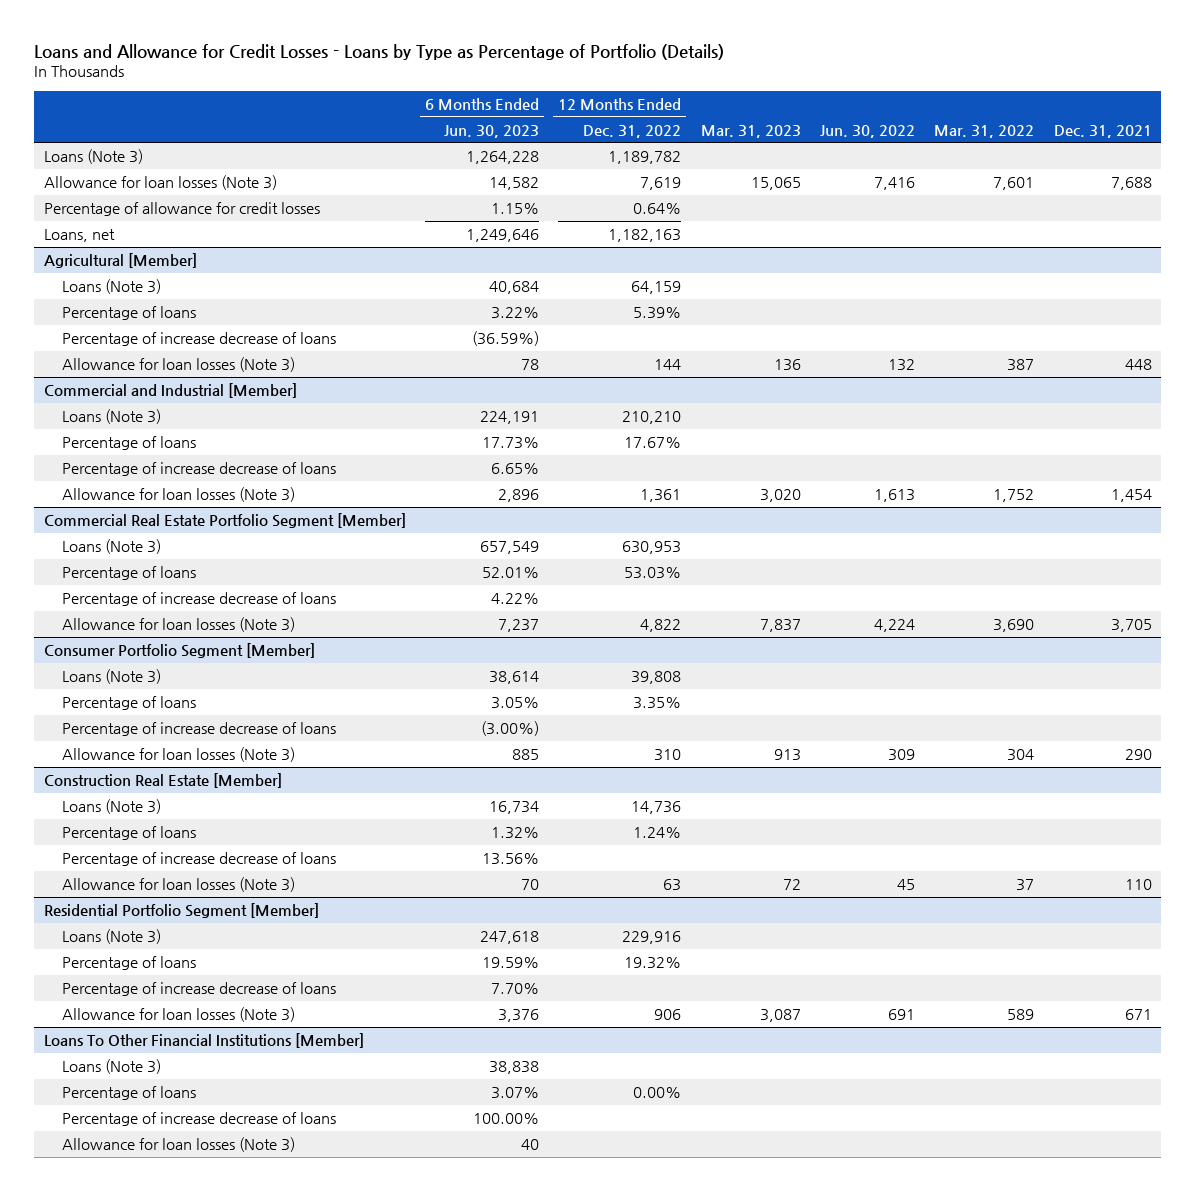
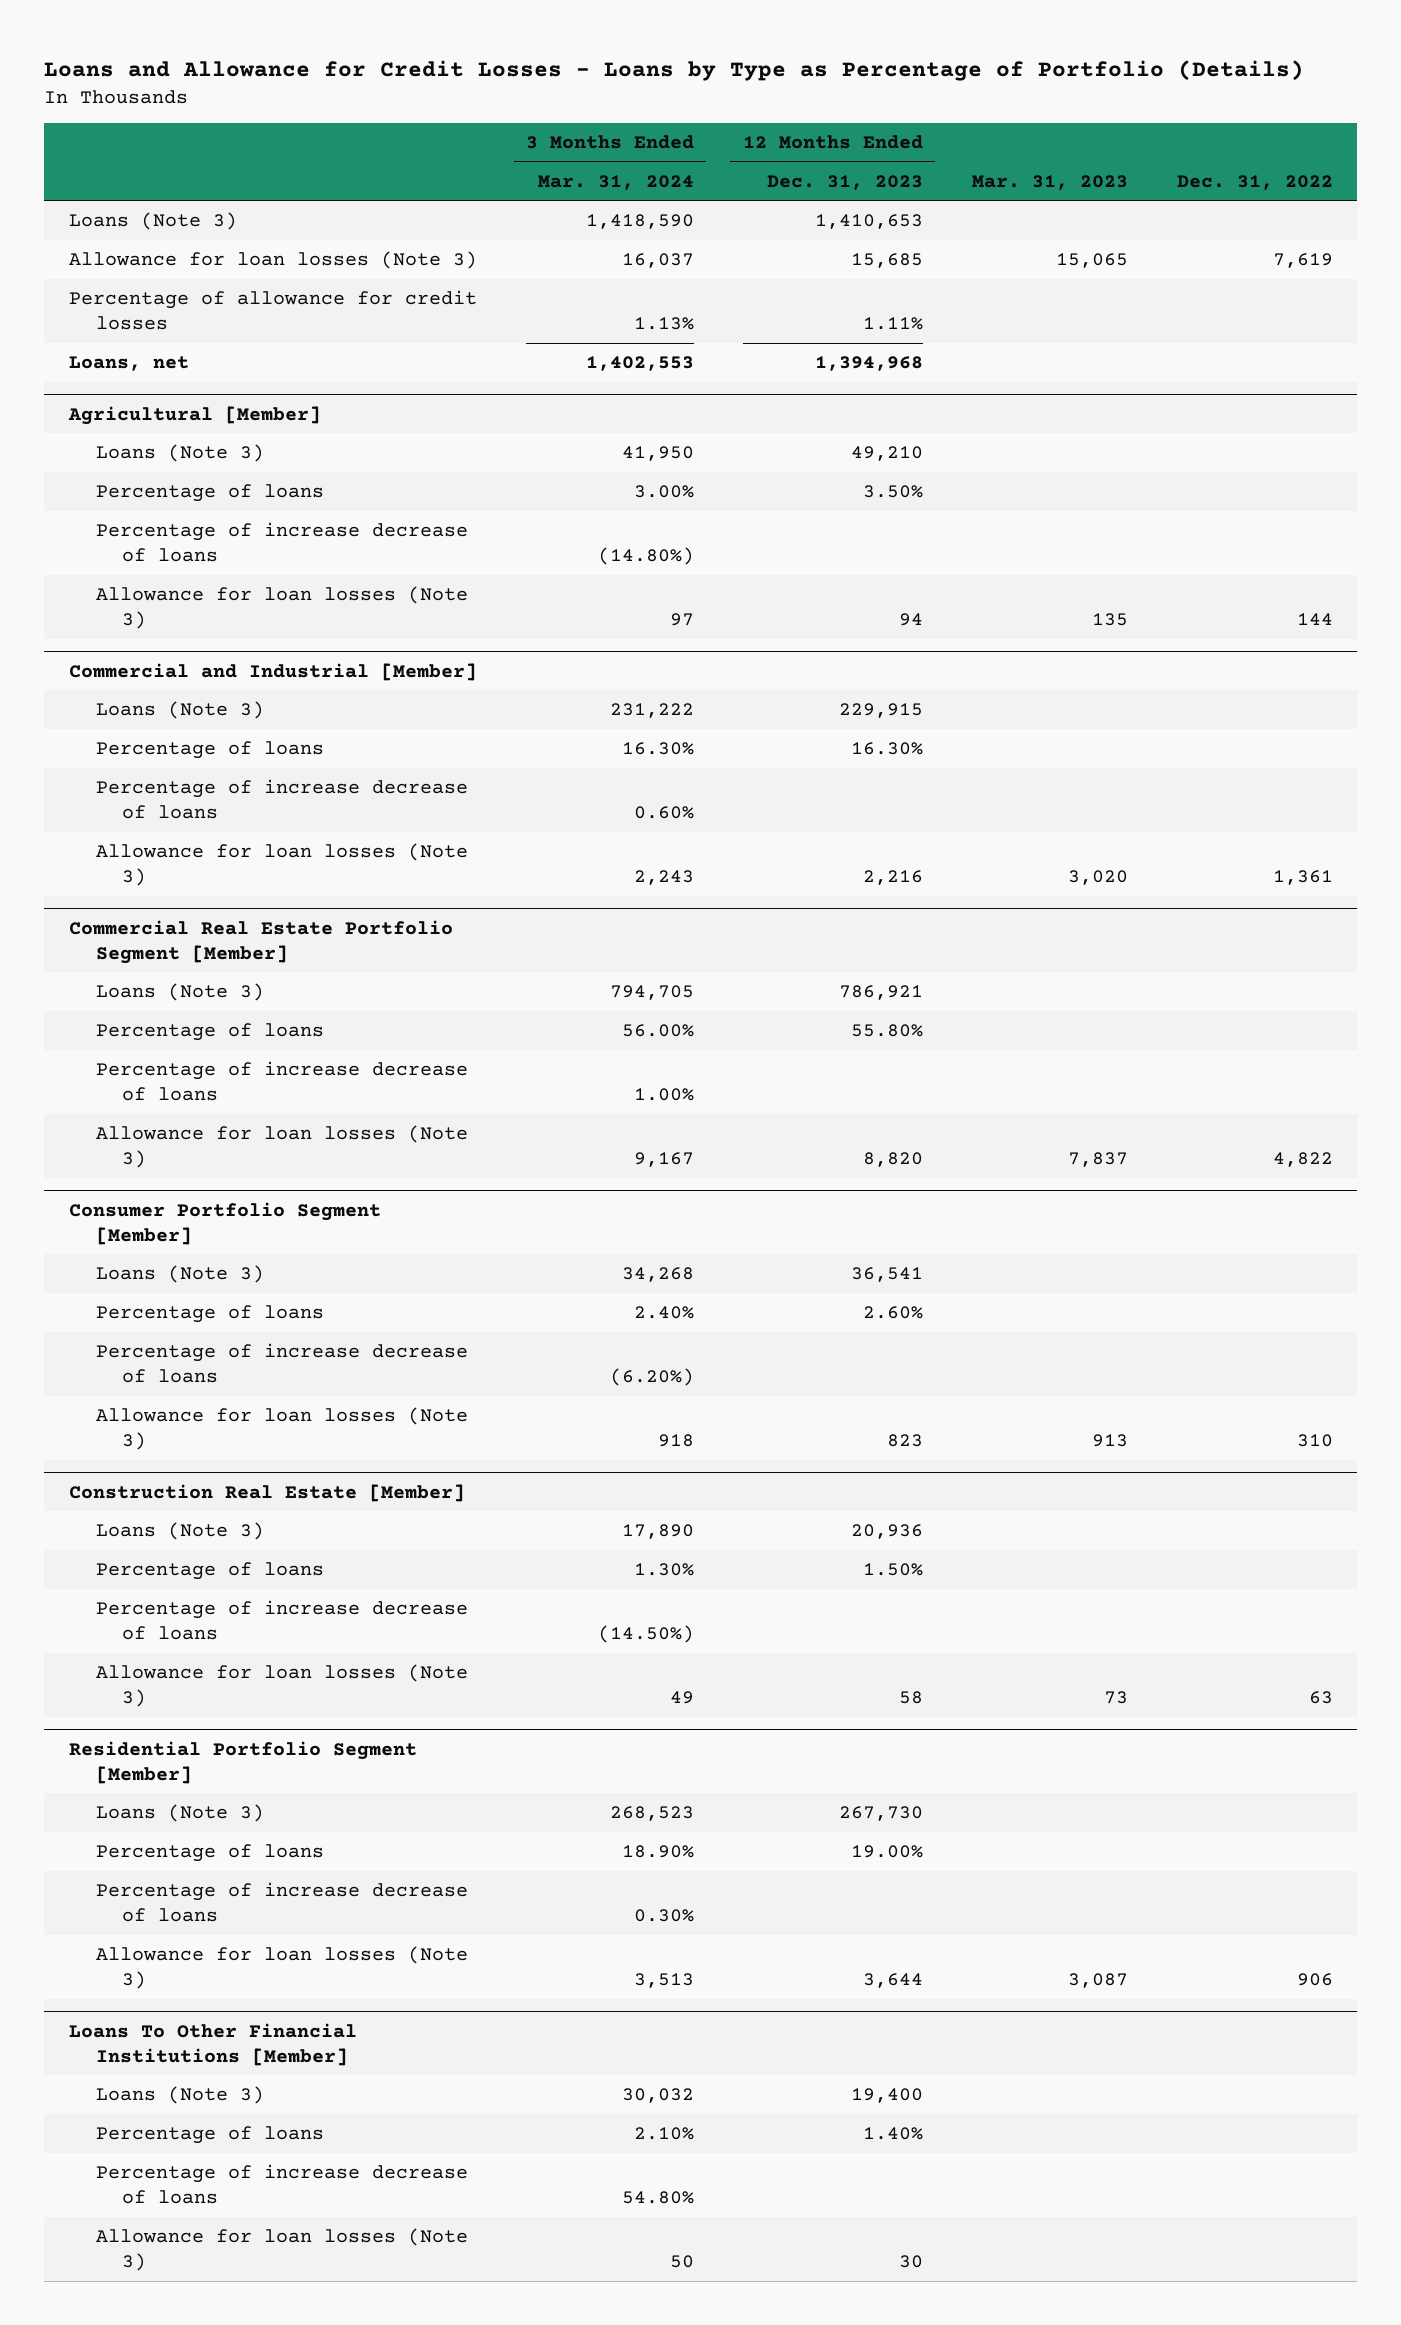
- | 6 Months Ended Jun. 30, 2023 | 12 Months Ended Dec. 31, 2022 | Mar. 31, 2023 | Jun. 30, 2022 | Mar. 31, 2022 | Dec. 31, 2021
+ | 3 Months Ended Mar. 31, 2024 | 12 Months Ended Dec. 31, 2023 | Mar. 31, 2023 | Dec. 31, 2022
@ Agricultural [Member]
- Allowance for loan losses (Note 3) | 78 | 144 | 136 | 132 | 387 | 448
+ Allowance for loan losses (Note 3) | 97 | 94 | 135 | 144
@ Construction Real Estate [Member]
- Allowance for loan losses (Note 3) | 70 | 63 | 72 | 45 | 37 | 110
+ Allowance for loan losses (Note 3) | 49 | 58 | 73 | 63

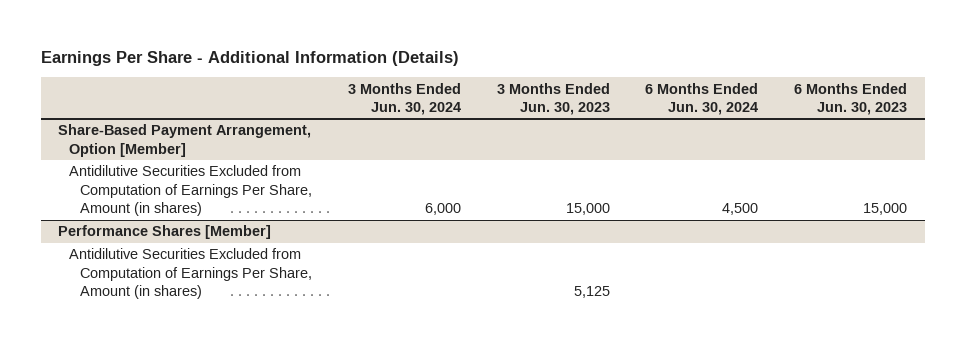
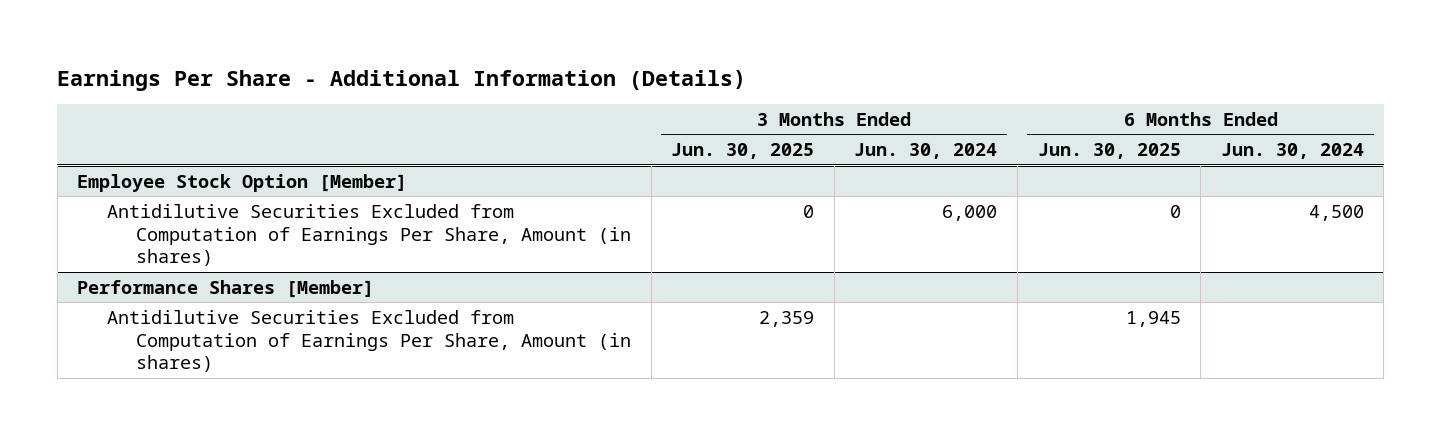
- | 3 Months Ended Jun. 30, 2024 | 3 Months Ended Jun. 30, 2023 | 6 Months Ended Jun. 30, 2024 | 6 Months Ended Jun. 30, 2023
+ | 3 Months Ended Jun. 30, 2025 | 3 Months Ended Jun. 30, 2024 | 6 Months Ended Jun. 30, 2025 | 6 Months Ended Jun. 30, 2024
- Share-Based Payment Arrangement, Option [Member]
+ Employee Stock Option [Member]

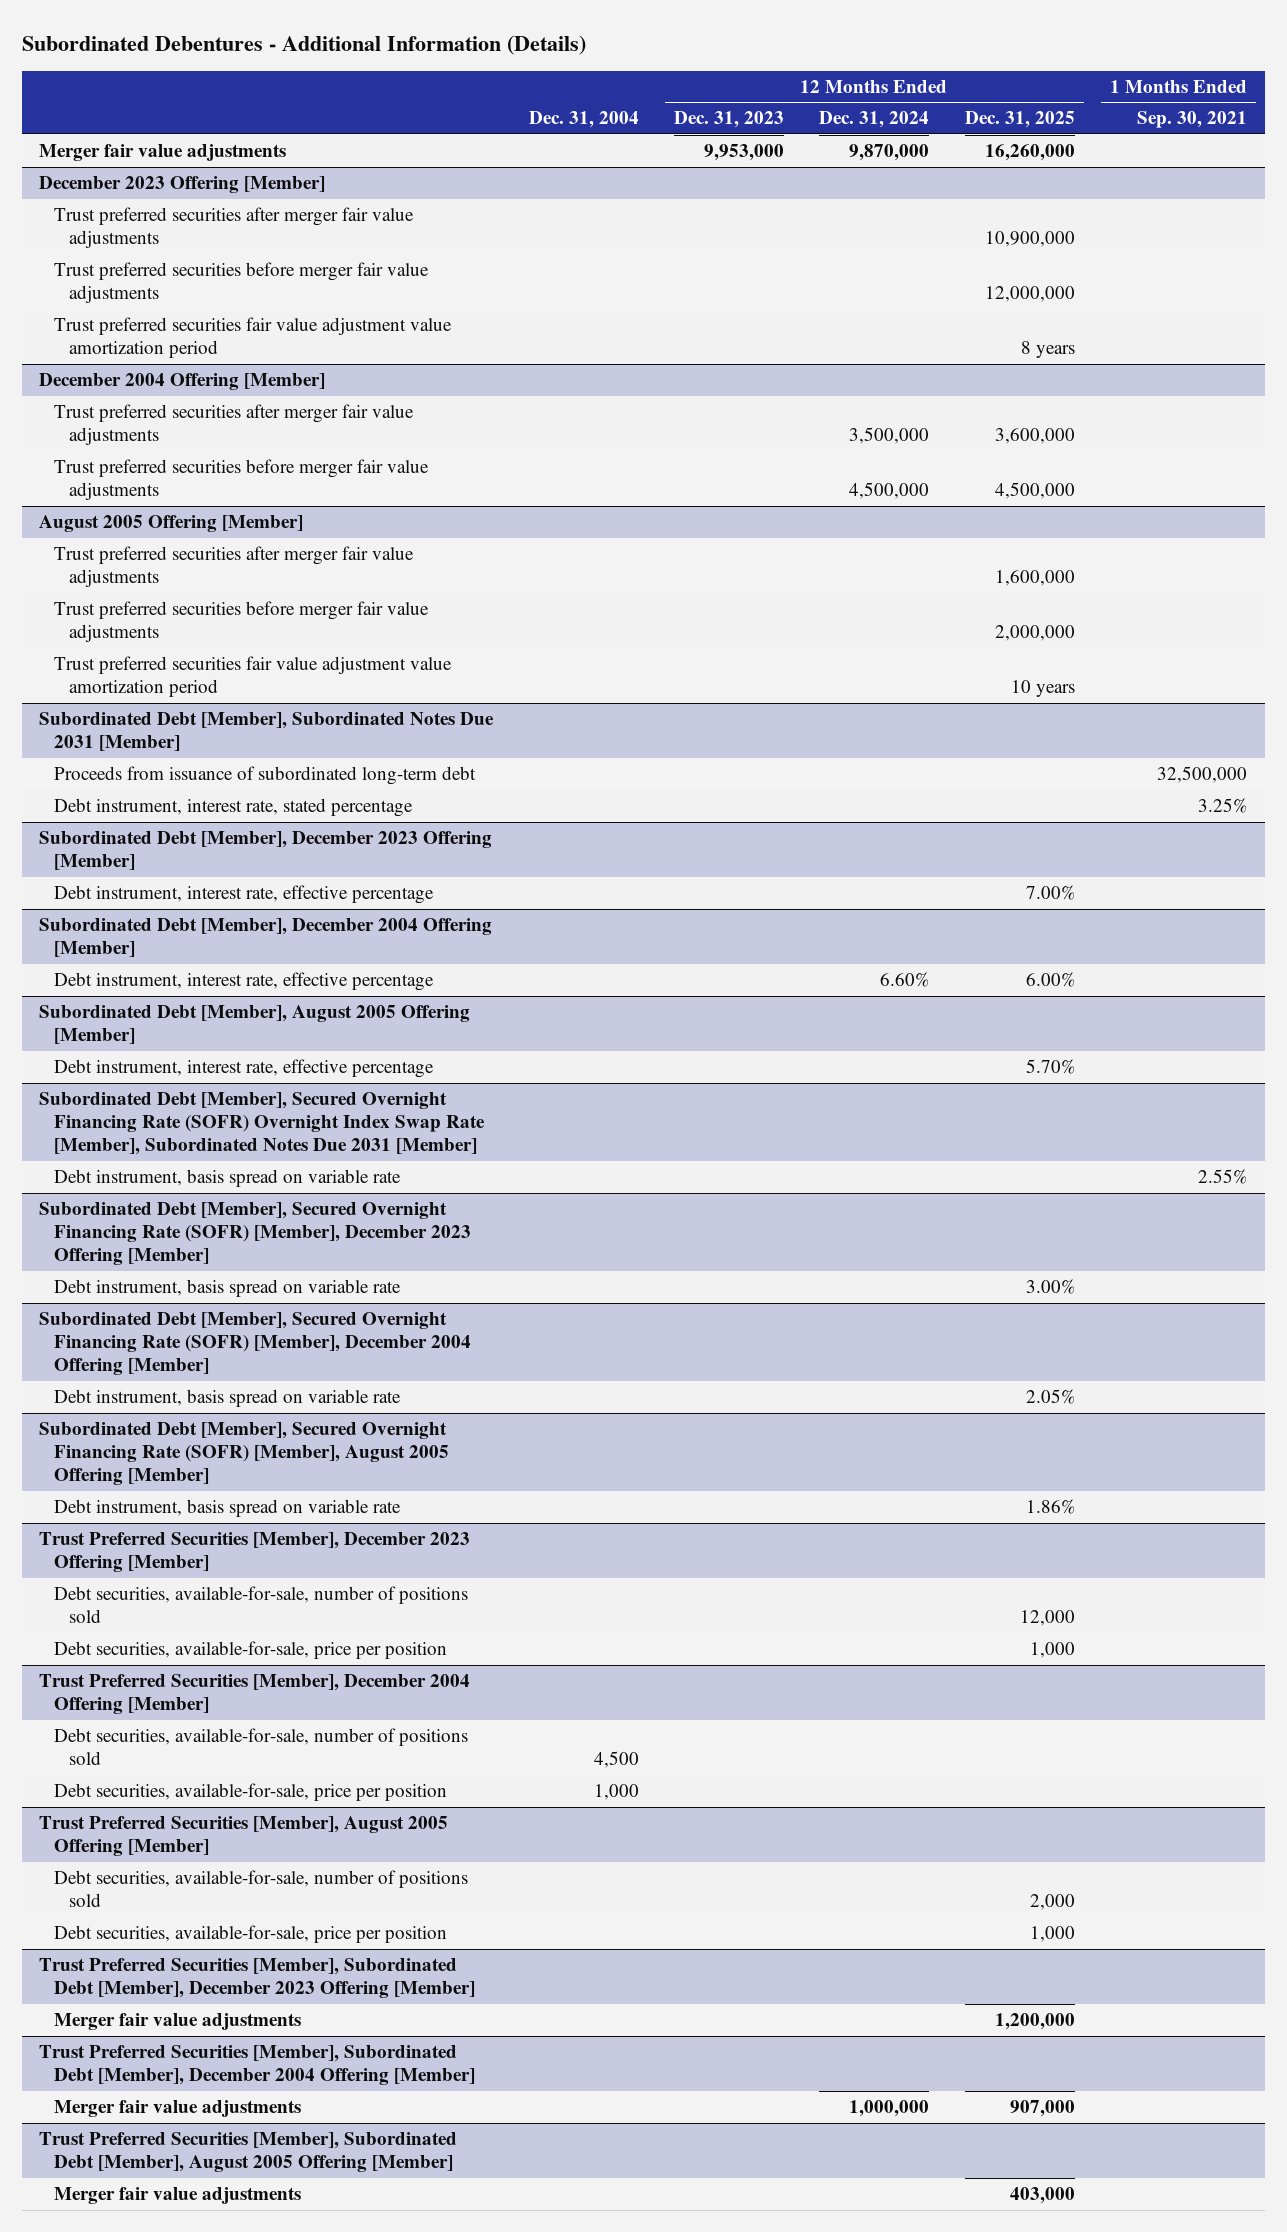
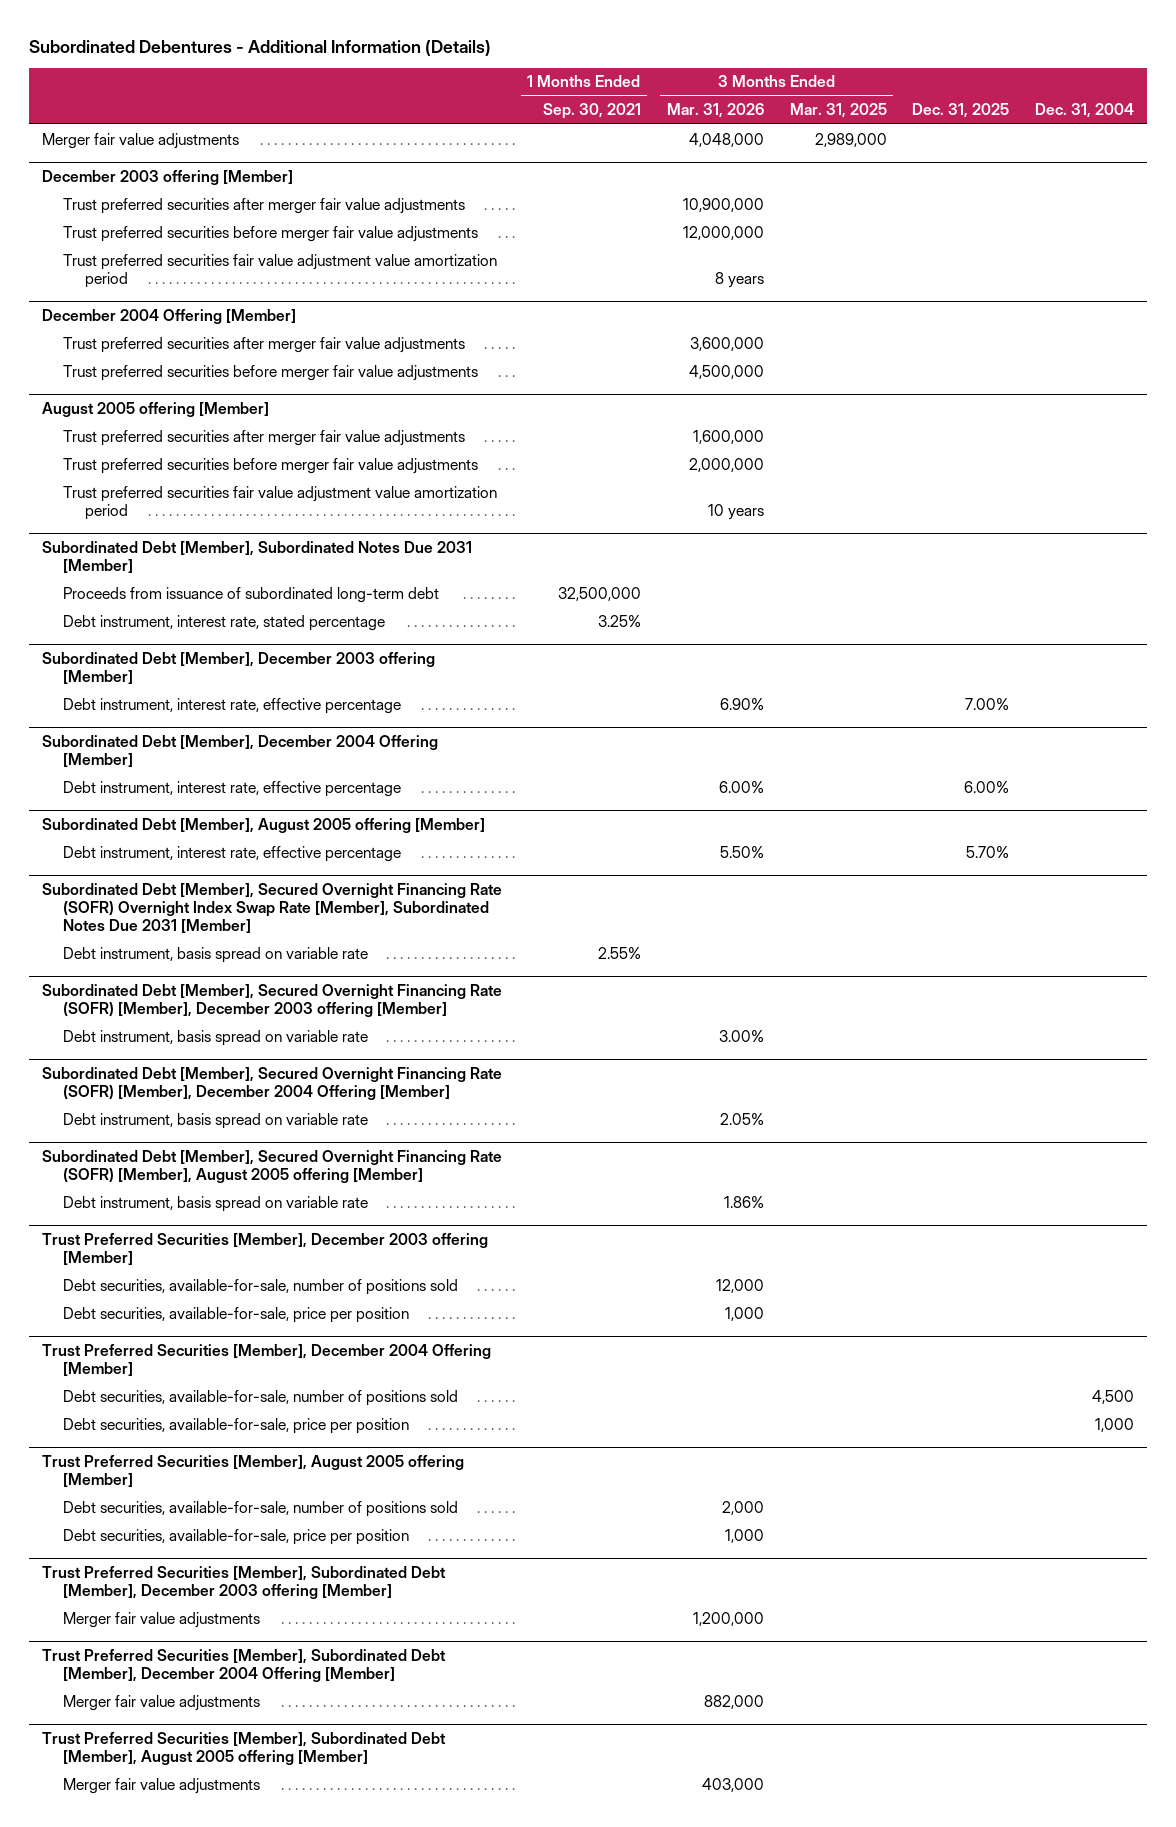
- | Dec. 31, 2004 | 12 Months Ended Dec. 31, 2023 | 12 Months Ended Dec. 31, 2024 | 12 Months Ended Dec. 31, 2025 | 1 Months Ended Sep. 30, 2021
+ | 1 Months Ended Sep. 30, 2021 | 3 Months Ended Mar. 31, 2026 | 3 Months Ended Mar. 31, 2025 | Dec. 31, 2025 | Dec. 31, 2004
- December 2023 Offering [Member]
+ December 2003 offering [Member]
- August 2005 Offering [Member]
+ August 2005 offering [Member]
- Subordinated Debt [Member], December 2023 Offering [Member]
+ Subordinated Debt [Member], December 2003 offering [Member]
- Subordinated Debt [Member], August 2005 Offering [Member]
+ Subordinated Debt [Member], August 2005 offering [Member]
- Subordinated Debt [Member], Secured Overnight Financing Rate (SOFR) [Member], December 2023 Offering [Member]
+ Subordinated Debt [Member], Secured Overnight Financing Rate (SOFR) [Member], December 2003 offering [Member]
- Subordinated Debt [Member], Secured Overnight Financing Rate (SOFR) [Member], August 2005 Offering [Member]
+ Subordinated Debt [Member], Secured Overnight Financing Rate (SOFR) [Member], August 2005 offering [Member]
- Trust Preferred Securities [Member], December 2023 Offering [Member]
+ Trust Preferred Securities [Member], December 2003 offering [Member]
- Trust Preferred Securities [Member], August 2005 Offering [Member]
+ Trust Preferred Securities [Member], August 2005 offering [Member]
- Trust Preferred Securities [Member], Subordinated Debt [Member], December 2023 Offering [Member]
+ Trust Preferred Securities [Member], Subordinated Debt [Member], December 2003 offering [Member]
- Trust Preferred Securities [Member], Subordinated Debt [Member], August 2005 Offering [Member]
+ Trust Preferred Securities [Member], Subordinated Debt [Member], August 2005 offering [Member]

